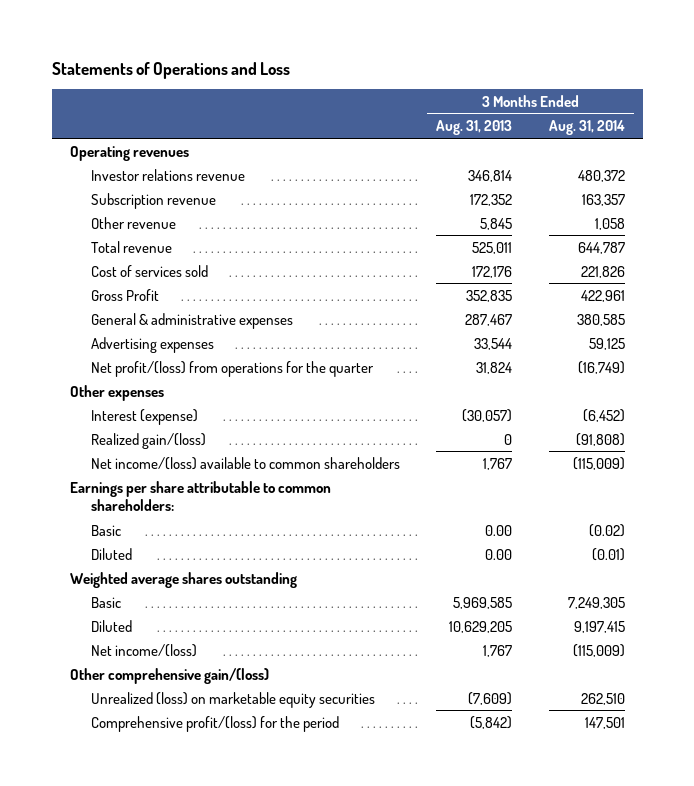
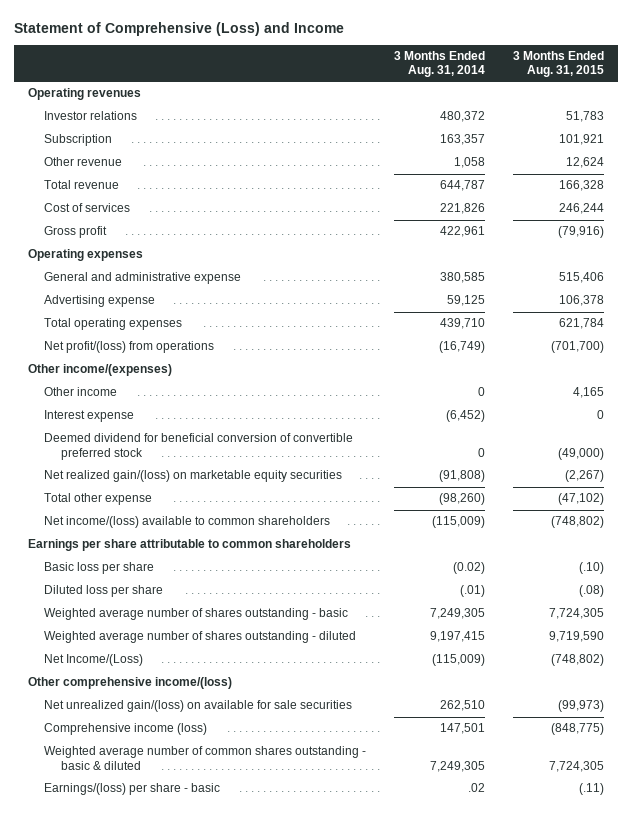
- Statements of Operations and Loss
+ Statement of Comprehensive (Loss) and Income
- | 3 Months Ended Aug. 31, 2013 | 3 Months Ended Aug. 31, 2014
+ | 3 Months Ended Aug. 31, 2014 | 3 Months Ended Aug. 31, 2015
- Investor relations revenue | 346,814 | 480,372
- Subscription revenue | 172,352 | 163,357
+ Investor relations | 480,372 | 51,783
+ Subscription | 163,357 | 101,921
- Cost of services sold | 172,176 | 221,826
- Gross Profit | 352,835 | 422,961
- General & administrative expenses | 287,467 | 380,585
- Advertising expenses | 33,544 | 59,125
- Net profit/(loss) from operations for the quarter | 31,824 | (16,749)
- Other expenses
- Interest (expense) | (30,057) | (6,452)
- Realized gain/(loss) | 0 | (91,808)
+ Cost of services | 221,826 | 246,244
+ Gross profit | 422,961 | (79,916)
+ Operating expenses
+ General and administrative expense | 380,585 | 515,406
+ Advertising expense | 59,125 | 106,378
+ Total operating expenses | 439,710 | 621,784
+ Net profit/(loss) from operations | (16,749) | (701,700)
+ Other income/(expenses)
+ Other income | 0 | 4,165
+ Interest expense | (6,452) | 0
+ Deemed dividend for beneficial conversion of convertible preferred stock | 0 | (49,000)
+ Net realized gain/(loss) on marketable equity securities | (91,808) | (2,267)
+ Total other expense | (98,260) | (47,102)
- Earnings per share attributable to common shareholders:
- Basic | 0.00 | (0.02)
- Diluted | 0.00 | (0.01)
- Weighted average shares outstanding
- Basic | 5,969,585 | 7,249,305
- Diluted | 10,629,205 | 9,197,415
- Net income/(loss) | 1,767 | (115,009)
- Other comprehensive gain/(loss)
- Unrealized (loss) on marketable equity securities | (7,609) | 262,510
- Comprehensive profit/(loss) for the period | (5,842) | 147,501
+ Earnings per share attributable to common shareholders
+ Basic loss per share | (0.02) | (.10)
+ Diluted loss per share | (.01) | (.08)
+ Weighted average number of shares outstanding - basic | 7,249,305 | 7,724,305
+ Weighted average number of shares outstanding - diluted | 9,197,415 | 9,719,590
+ Net Income/(Loss) | (115,009) | (748,802)
+ Other comprehensive income/(loss)
+ Net unrealized gain/(loss) on available for sale securities | 262,510 | (99,973)
+ Comprehensive income (loss) | 147,501 | (848,775)
+ Weighted average number of common shares outstanding - basic & diluted | 7,249,305 | 7,724,305
+ Earnings/(loss) per share - basic | .02 | (.11)

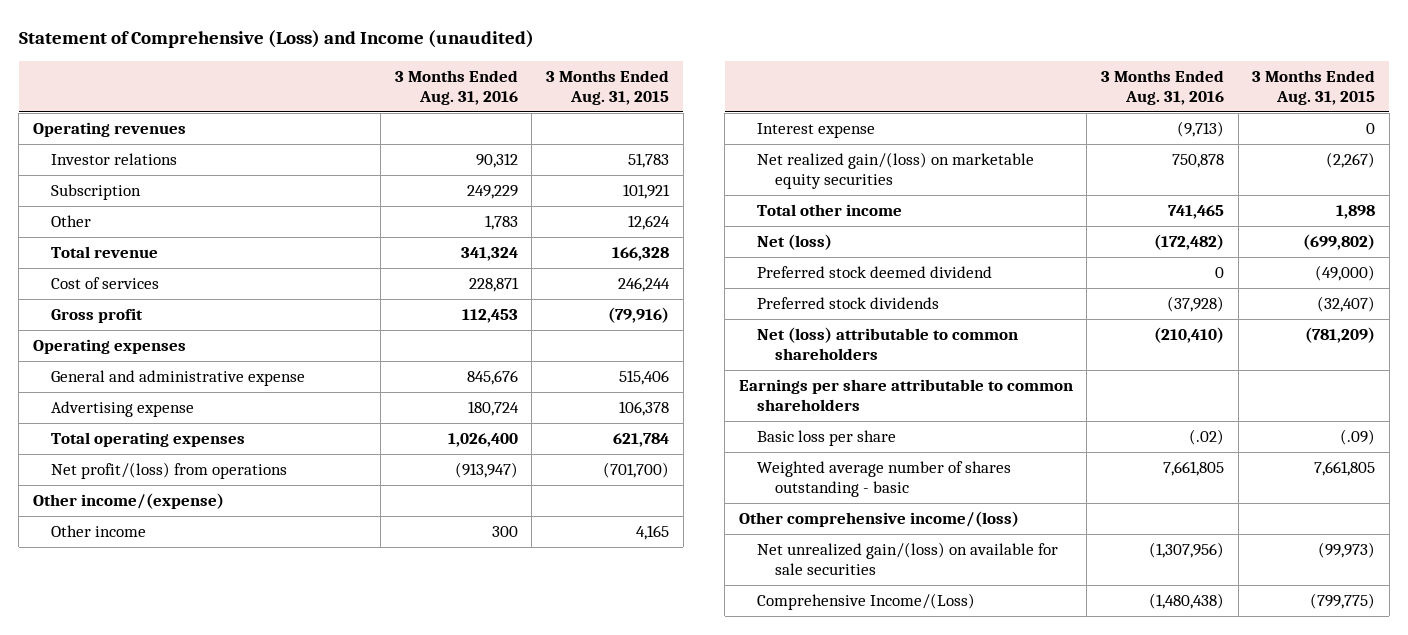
- Statement of Comprehensive (Loss) and Income
+ Statement of Comprehensive (Loss) and Income (unaudited)
- | 3 Months Ended Aug. 31, 2014 | 3 Months Ended Aug. 31, 2015
+ | 3 Months Ended Aug. 31, 2016 | 3 Months Ended Aug. 31, 2015
- Other revenue | 1,058 | 12,624
+ Other | 1,783 | 12,624
- Other income/(expenses)
+ Other income/(expense)
- Deemed dividend for beneficial conversion of convertible preferred stock | 0 | (49,000)
- Total other expense | (98,260) | (47,102)
- Net income/(loss) available to common shareholders | (115,009) | (748,802)
+ Total other income | 741,465 | 1,898
+ Net (loss) | (172,482) | (699,802)
+ Preferred stock deemed dividend | 0 | (49,000)
+ Preferred stock dividends | (37,928) | (32,407)
+ Net (loss) attributable to common shareholders | (210,410) | (781,209)
- Basic loss per share | (0.02) | (.10)
- Diluted loss per share | (.01) | (.08)
- Weighted average number of shares outstanding - basic | 7,249,305 | 7,724,305
- Weighted average number of shares outstanding - diluted | 9,197,415 | 9,719,590
- Net Income/(Loss) | (115,009) | (748,802)
+ Basic loss per share | (.02) | (.09)
+ Weighted average number of shares outstanding - basic | 7,661,805 | 7,661,805
- Comprehensive income (loss) | 147,501 | (848,775)
- Weighted average number of common shares outstanding - basic & diluted | 7,249,305 | 7,724,305
- Earnings/(loss) per share - basic | .02 | (.11)
+ Comprehensive Income/(Loss) | (1,480,438) | (799,775)

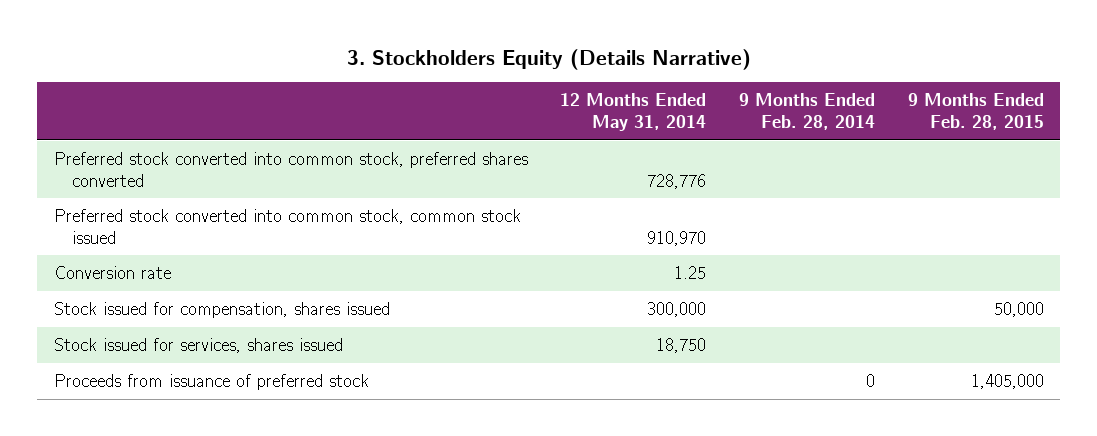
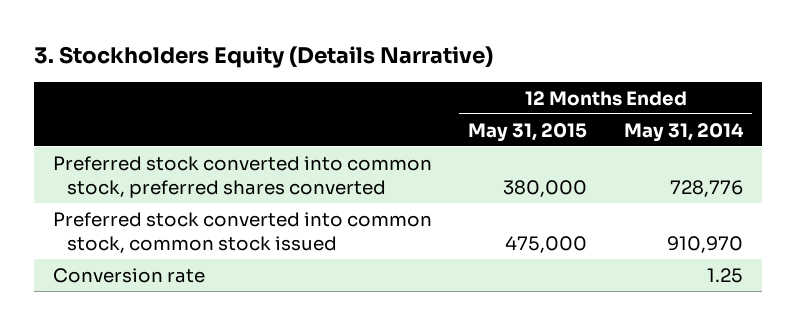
- | 12 Months Ended May 31, 2014 | 9 Months Ended Feb. 28, 2014 | 9 Months Ended Feb. 28, 2015
+ | 12 Months Ended May 31, 2015 | 12 Months Ended May 31, 2014
- Stock issued for compensation, shares issued | 300,000 | | 50,000
- Stock issued for services, shares issued | 18,750 | |
- Proceeds from issuance of preferred stock | | 0 | 1,405,000

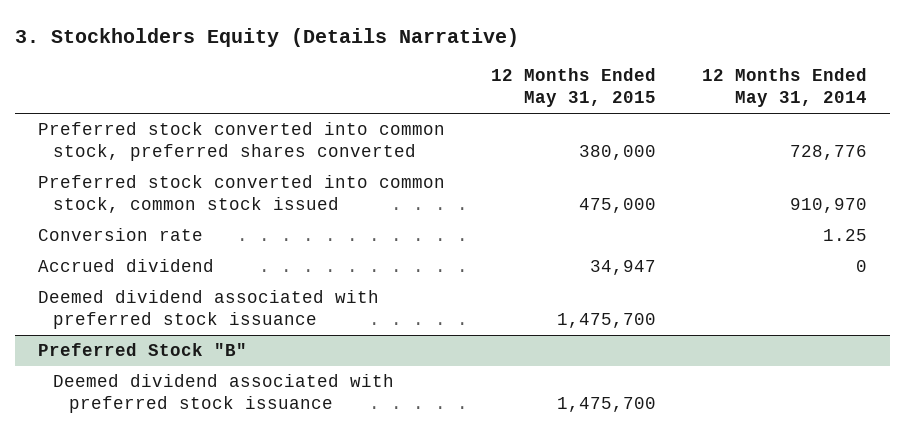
+ Accrued dividend | 34,947 | 0
+ Deemed dividend associated with preferred stock issuance | 1,475,700 |
+ Preferred Stock "B"
+ Deemed dividend associated with preferred stock issuance | 1,475,700 |

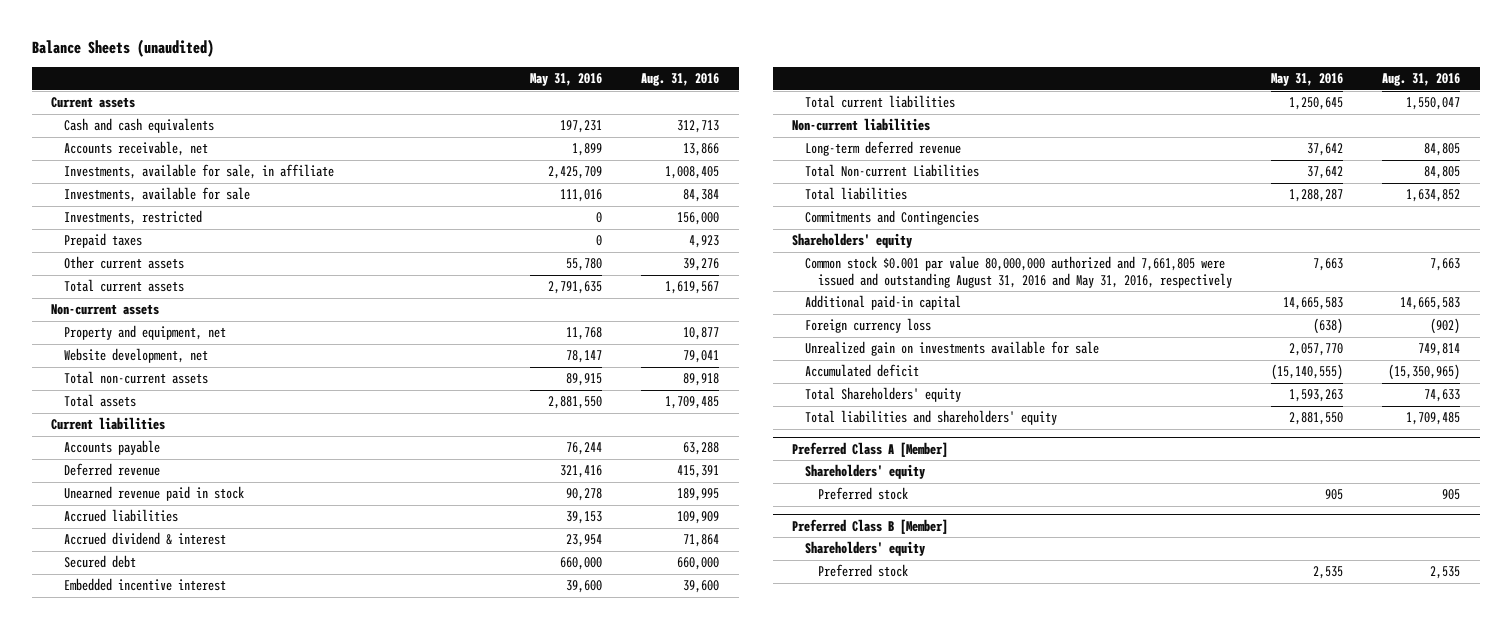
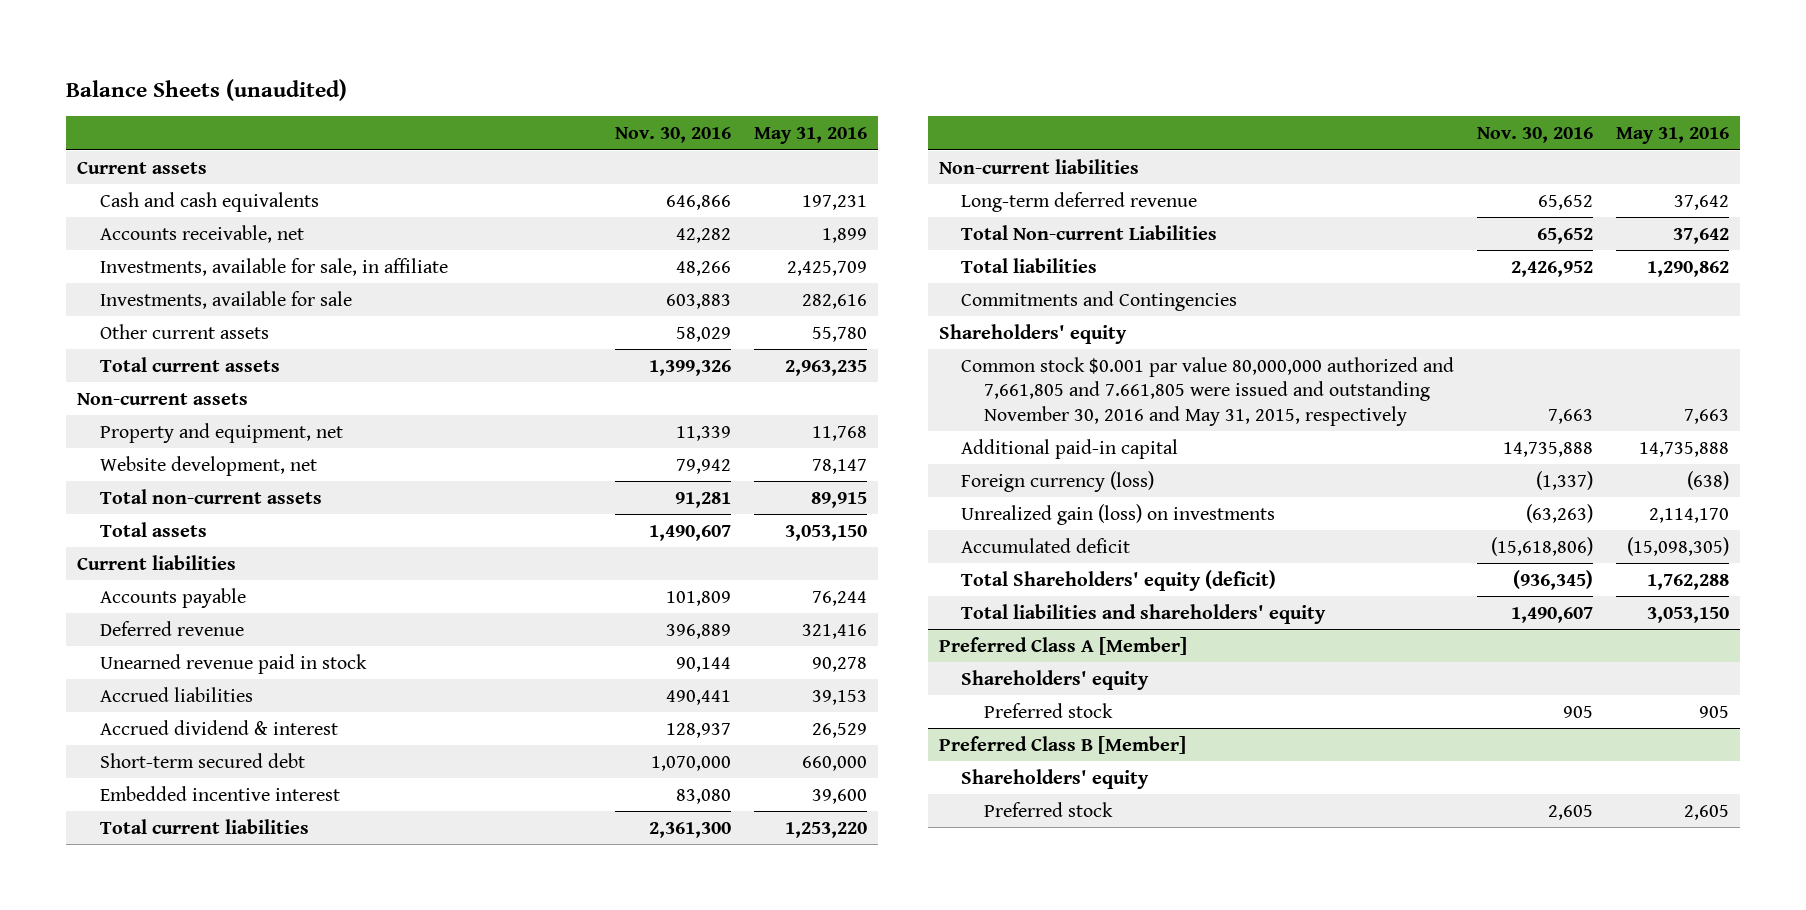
- | May 31, 2016 | Aug. 31, 2016
+ | Nov. 30, 2016 | May 31, 2016
- Investments, available for sale | 111,016 | 84,384
- Investments, restricted | 0 | 156,000
- Prepaid taxes | 0 | 4,923
+ Investments, available for sale | 603,883 | 282,616
- Total current assets | 2,791,635 | 1,619,567
+ Total current assets | 1,399,326 | 2,963,235
- Total assets | 2,881,550 | 1,709,485
+ Total assets | 1,490,607 | 3,053,150
- Accrued dividend & interest | 23,954 | 71,864
- Secured debt | 660,000 | 660,000
+ Accrued dividend & interest | 128,937 | 26,529
+ Short-term secured debt | 1,070,000 | 660,000
- Total current liabilities | 1,250,645 | 1,550,047
+ Total current liabilities | 2,361,300 | 1,253,220
- Total liabilities | 1,288,287 | 1,634,852
+ Total liabilities | 2,426,952 | 1,290,862
- Common stock $0.001 par value 80,000,000 authorized and 7,661,805 were issued and outstanding August 31, 2016 and May 31, 2016, respectively | 7,663 | 7,663
- Additional paid-in capital | 14,665,583 | 14,665,583
- Foreign currency loss | (638) | (902)
- Unrealized gain on investments available for sale | 2,057,770 | 749,814
- Accumulated deficit | (15,140,555) | (15,350,965)
- Total Shareholders' equity | 1,593,263 | 74,633
- Total liabilities and shareholders' equity | 2,881,550 | 1,709,485
+ Common stock $0.001 par value 80,000,000 authorized and 7,661,805 and 7.661,805 were issued and outstanding November 30, 2016 and May 31, 2015, respectively | 7,663 | 7,663
+ Additional paid-in capital | 14,735,888 | 14,735,888
+ Foreign currency (loss) | (1,337) | (638)
+ Unrealized gain (loss) on investments | (63,263) | 2,114,170
+ Accumulated deficit | (15,618,806) | (15,098,305)
+ Total Shareholders' equity (deficit) | (936,345) | 1,762,288
+ Total liabilities and shareholders' equity | 1,490,607 | 3,053,150
@ Preferred Class B [Member]
- Preferred stock | 2,535 | 2,535
+ Preferred stock | 2,605 | 2,605

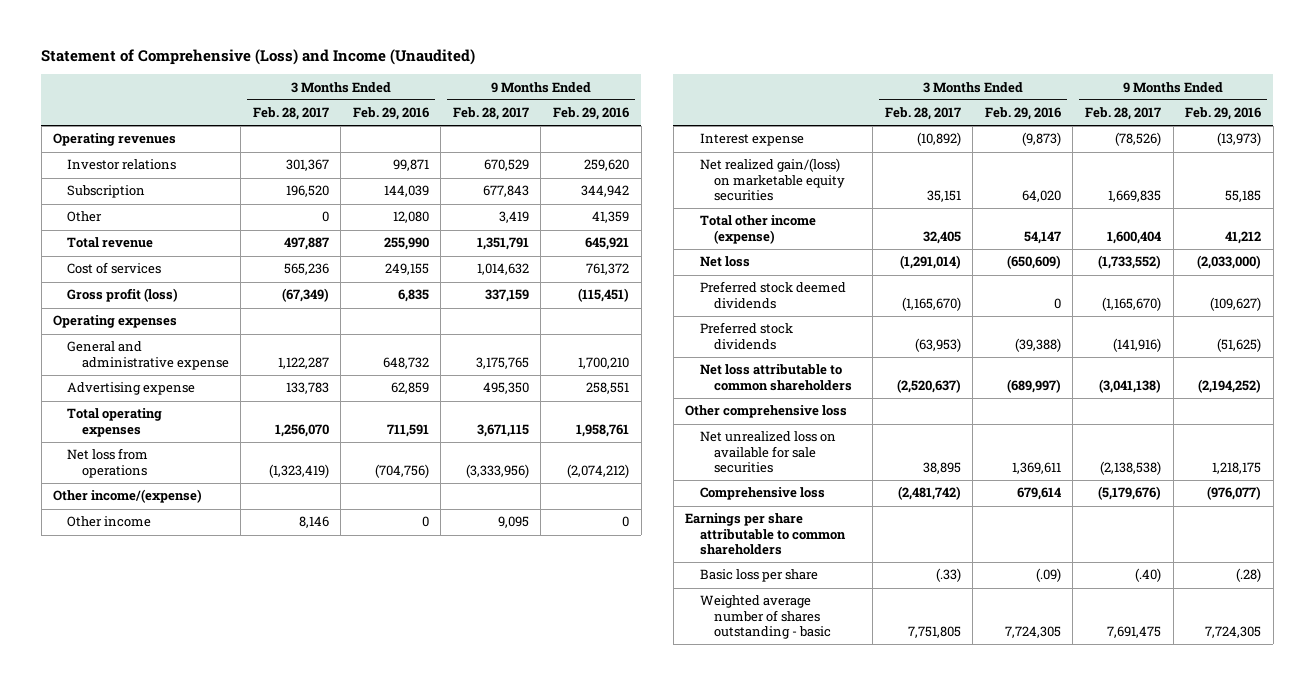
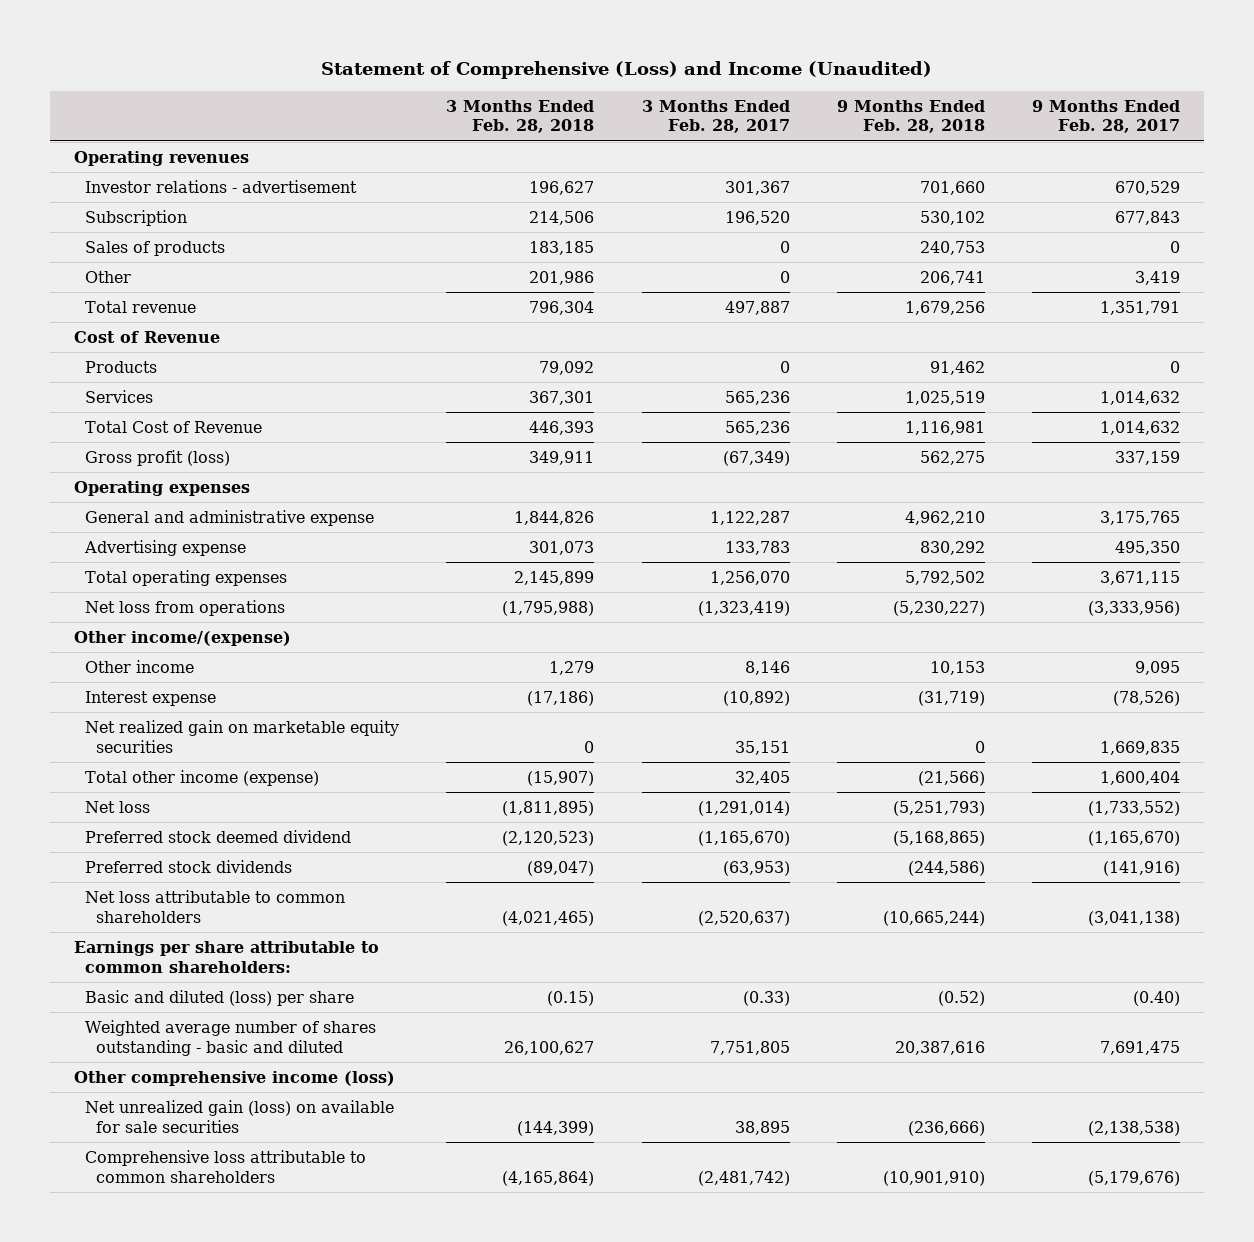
- | 3 Months Ended Feb. 28, 2017 | 3 Months Ended Feb. 29, 2016 | 9 Months Ended Feb. 28, 2017 | 9 Months Ended Feb. 29, 2016
+ | 3 Months Ended Feb. 28, 2018 | 3 Months Ended Feb. 28, 2017 | 9 Months Ended Feb. 28, 2018 | 9 Months Ended Feb. 28, 2017
- Investor relations | 301,367 | 99,871 | 670,529 | 259,620
+ Investor relations - advertisement | 196,627 | 301,367 | 701,660 | 670,529
+ Sales of products | 183,185 | 0 | 240,753 | 0
- Cost of services | 565,236 | 249,155 | 1,014,632 | 761,372
+ Cost of Revenue
+ Products | 79,092 | 0 | 91,462 | 0
+ Services | 367,301 | 565,236 | 1,025,519 | 1,014,632
+ Total Cost of Revenue | 446,393 | 565,236 | 1,116,981 | 1,014,632
- Net realized gain/(loss) on marketable equity securities | 35,151 | 64,020 | 1,669,835 | 55,185
+ Net realized gain on marketable equity securities | 0 | 35,151 | 0 | 1,669,835
- Preferred stock deemed dividends | (1,165,670) | 0 | (1,165,670) | (109,627)
+ Preferred stock deemed dividend | (2,120,523) | (1,165,670) | (5,168,865) | (1,165,670)
- Other comprehensive loss
- Net unrealized loss on available for sale securities | 38,895 | 1,369,611 | (2,138,538) | 1,218,175
- Comprehensive loss | (2,481,742) | 679,614 | (5,179,676) | (976,077)
- Earnings per share attributable to common shareholders
- Basic loss per share | (.33) | (.09) | (.40) | (.28)
- Weighted average number of shares outstanding - basic | 7,751,805 | 7,724,305 | 7,691,475 | 7,724,305
+ Earnings per share attributable to common shareholders:
+ Basic and diluted (loss) per share | (0.15) | (0.33) | (0.52) | (0.40)
+ Weighted average number of shares outstanding - basic and diluted | 26,100,627 | 7,751,805 | 20,387,616 | 7,691,475
+ Other comprehensive income (loss)
+ Net unrealized gain (loss) on available for sale securities | (144,399) | 38,895 | (236,666) | (2,138,538)
+ Comprehensive loss attributable to common shareholders | (4,165,864) | (2,481,742) | (10,901,910) | (5,179,676)

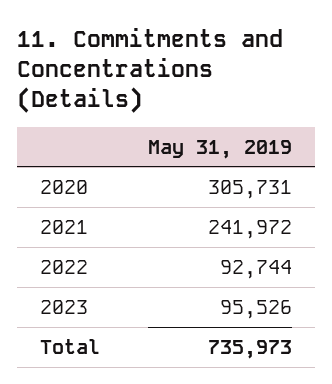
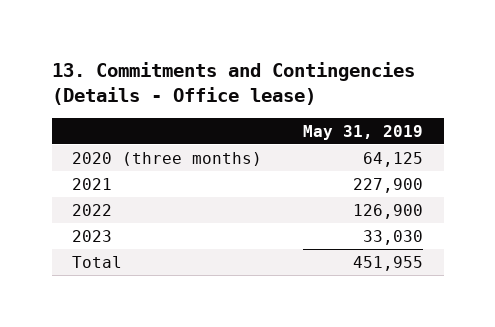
- 11. Commitments and Concentrations (Details)
+ 13. Commitments and Contingencies (Details - Office lease)
- 2020 | 305,731
- 2021 | 241,972
- 2022 | 92,744
- 2023 | 95,526
- Total | 735,973
+ 2020 (three months) | 64,125
+ 2021 | 227,900
+ 2022 | 126,900
+ 2023 | 33,030
+ Total | 451,955

